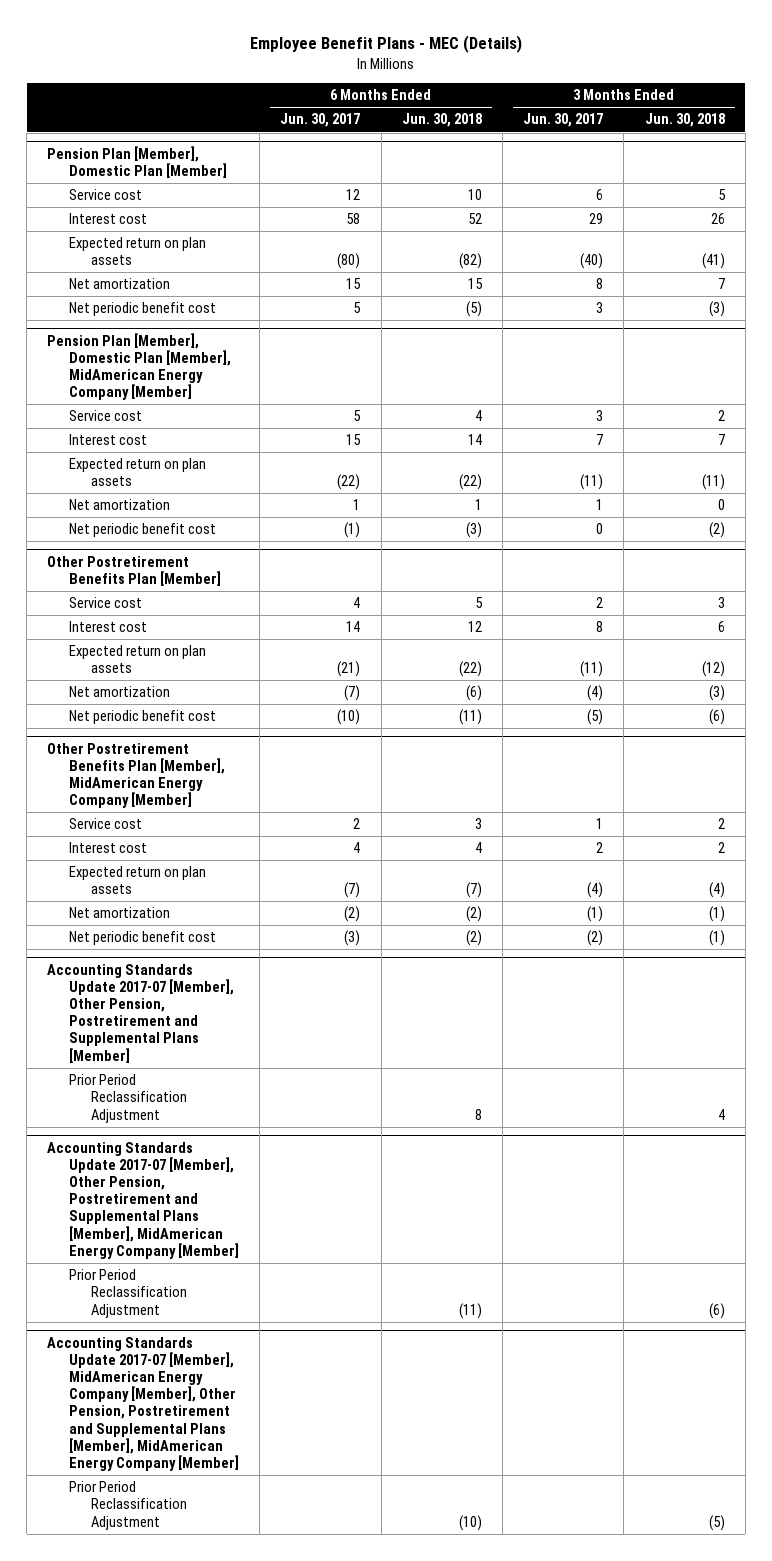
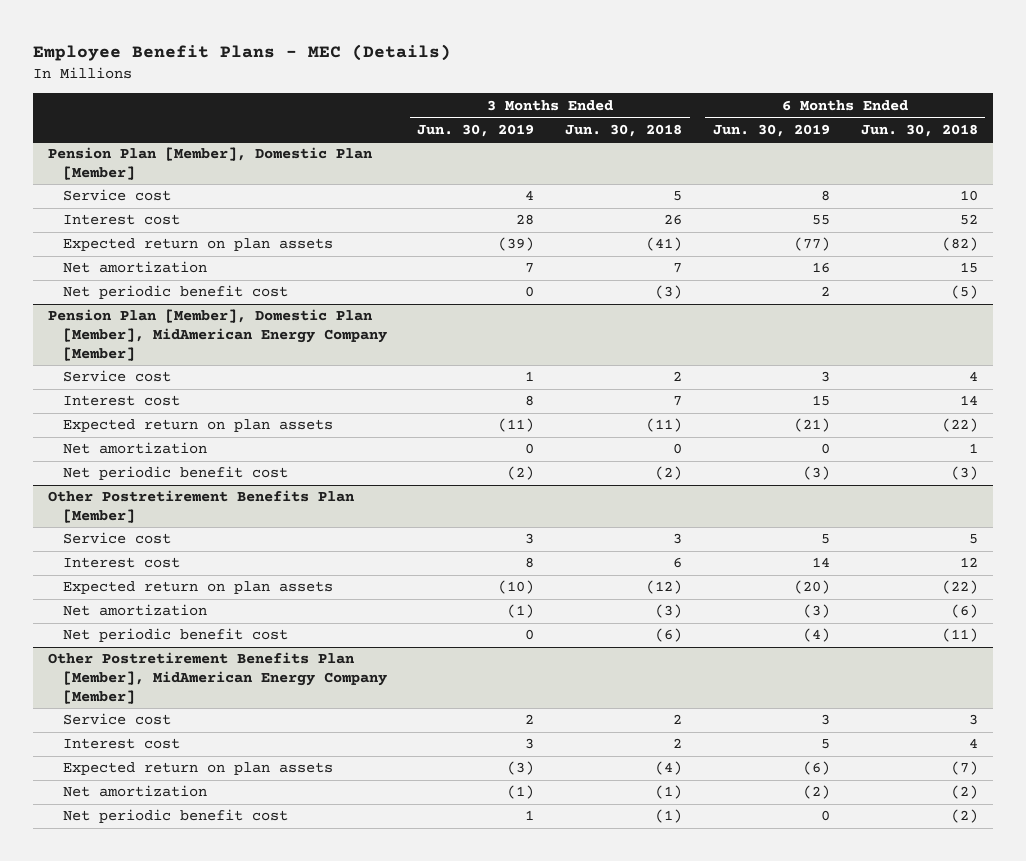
- | 6 Months Ended Jun. 30, 2017 | 6 Months Ended Jun. 30, 2018 | 3 Months Ended Jun. 30, 2017 | 3 Months Ended Jun. 30, 2018
+ | 3 Months Ended Jun. 30, 2019 | 3 Months Ended Jun. 30, 2018 | 6 Months Ended Jun. 30, 2019 | 6 Months Ended Jun. 30, 2018
- Accounting Standards Update 2017-07 [Member], Other Pension, Postretirement and Supplemental Plans [Member]
- Prior Period Reclassification Adjustment | | 8 | | 4
- Accounting Standards Update 2017-07 [Member], Other Pension, Postretirement and Supplemental Plans [Member], MidAmerican Energy Company [Member]
- Prior Period Reclassification Adjustment | | (11) | | (6)
- Accounting Standards Update 2017-07 [Member], MidAmerican Energy Company [Member], Other Pension, Postretirement and Supplemental Plans [Member], MidAmerican Energy Company [Member]
- Prior Period Reclassification Adjustment | | (10) | | (5)

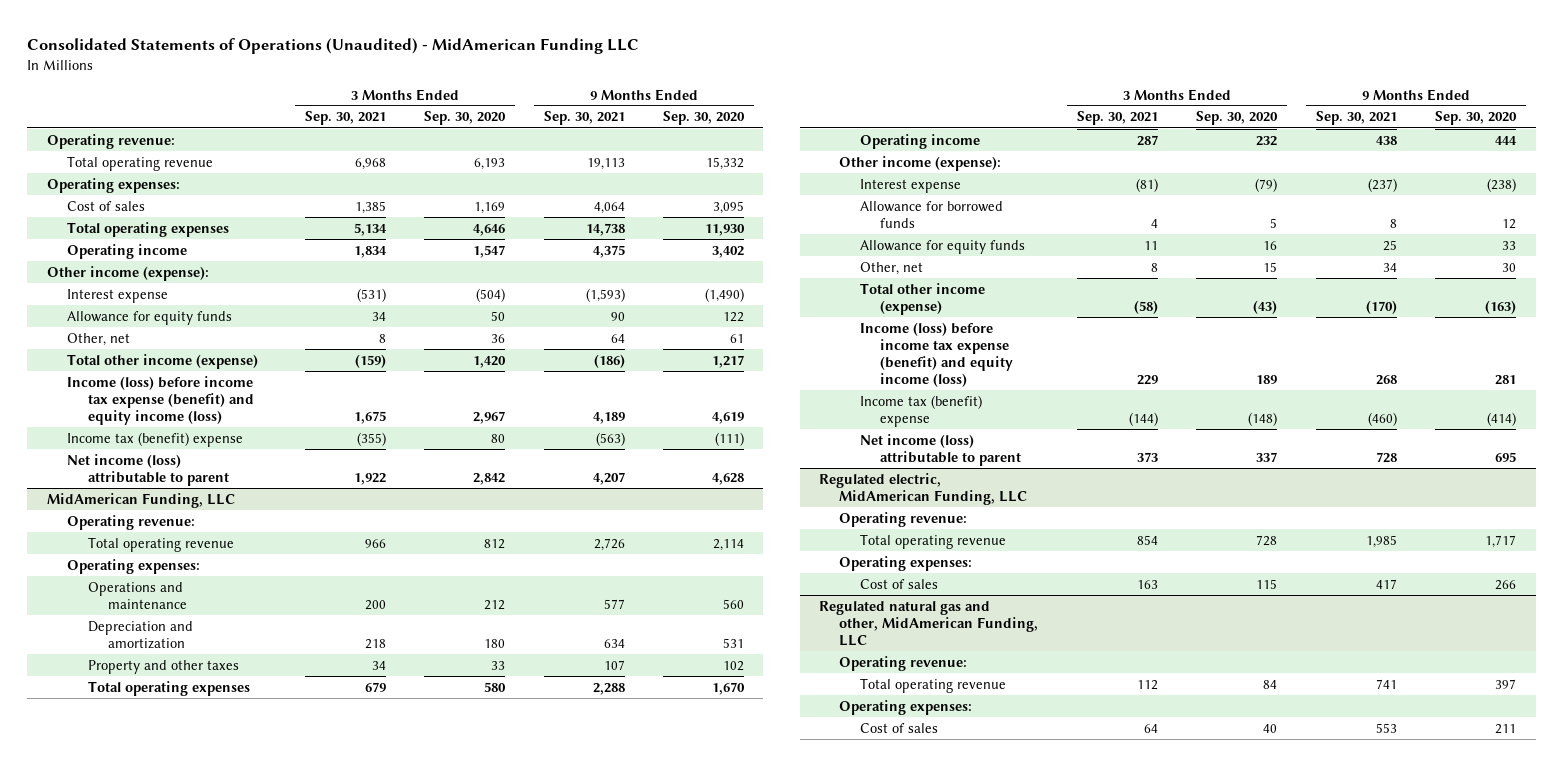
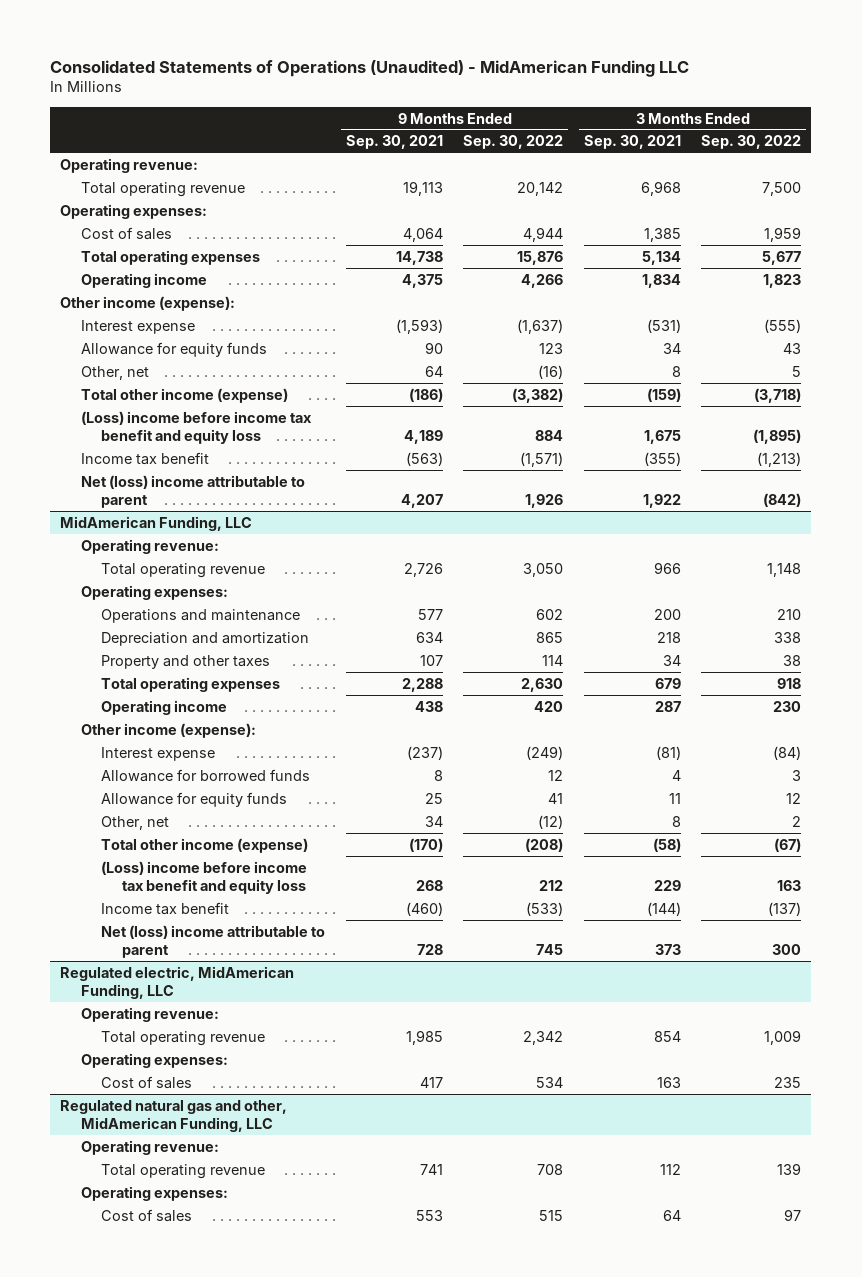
- | 3 Months Ended Sep. 30, 2021 | 3 Months Ended Sep. 30, 2020 | 9 Months Ended Sep. 30, 2021 | 9 Months Ended Sep. 30, 2020
+ | 9 Months Ended Sep. 30, 2021 | 9 Months Ended Sep. 30, 2022 | 3 Months Ended Sep. 30, 2021 | 3 Months Ended Sep. 30, 2022
- Income (loss) before income tax expense (benefit) and equity income (loss) | 1,675 | 2,967 | 4,189 | 4,619
- Income tax (benefit) expense | (355) | 80 | (563) | (111)
- Net income (loss) attributable to parent | 1,922 | 2,842 | 4,207 | 4,628
+ (Loss) income before income tax benefit and equity loss | 4,189 | 884 | 1,675 | (1,895)
+ Income tax benefit | (563) | (1,571) | (355) | (1,213)
+ Net (loss) income attributable to parent | 4,207 | 1,926 | 1,922 | (842)
@ MidAmerican Funding, LLC
- Income (loss) before income tax expense (benefit) and equity income (loss) | 229 | 189 | 268 | 281
- Income tax (benefit) expense | (144) | (148) | (460) | (414)
- Net income (loss) attributable to parent | 373 | 337 | 728 | 695
+ (Loss) income before income tax benefit and equity loss | 268 | 212 | 229 | 163
+ Income tax benefit | (460) | (533) | (144) | (137)
+ Net (loss) income attributable to parent | 728 | 745 | 373 | 300

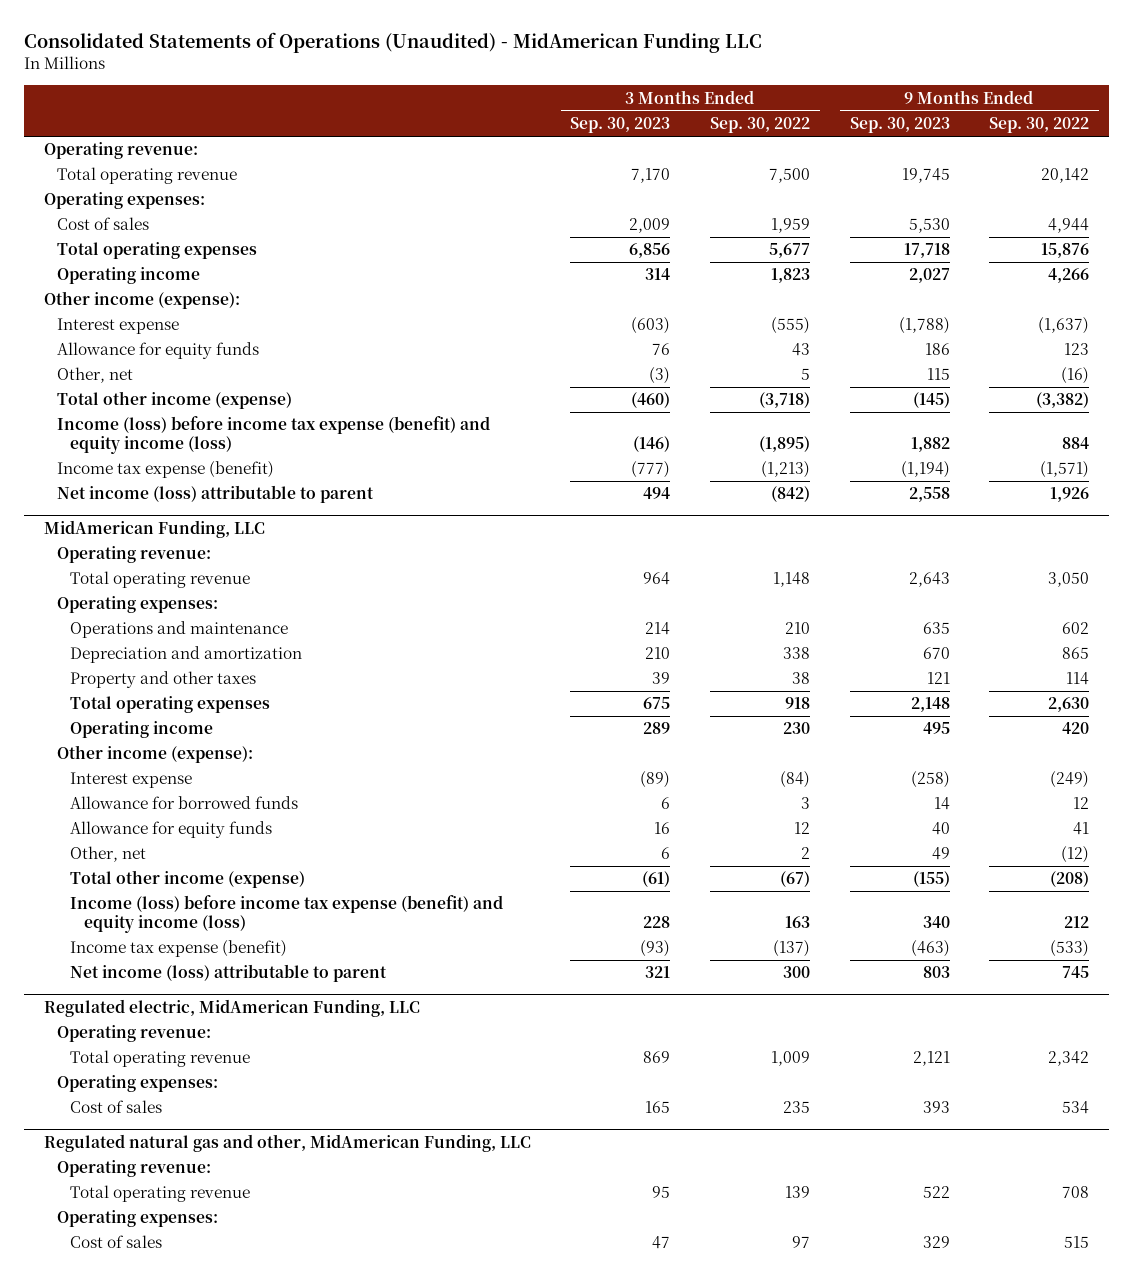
- | 9 Months Ended Sep. 30, 2021 | 9 Months Ended Sep. 30, 2022 | 3 Months Ended Sep. 30, 2021 | 3 Months Ended Sep. 30, 2022
+ | 3 Months Ended Sep. 30, 2023 | 3 Months Ended Sep. 30, 2022 | 9 Months Ended Sep. 30, 2023 | 9 Months Ended Sep. 30, 2022
- (Loss) income before income tax benefit and equity loss | 4,189 | 884 | 1,675 | (1,895)
- Income tax benefit | (563) | (1,571) | (355) | (1,213)
- Net (loss) income attributable to parent | 4,207 | 1,926 | 1,922 | (842)
+ Income (loss) before income tax expense (benefit) and equity income (loss) | (146) | (1,895) | 1,882 | 884
+ Income tax expense (benefit) | (777) | (1,213) | (1,194) | (1,571)
+ Net income (loss) attributable to parent | 494 | (842) | 2,558 | 1,926
@ MidAmerican Funding, LLC
- (Loss) income before income tax benefit and equity loss | 268 | 212 | 229 | 163
- Income tax benefit | (460) | (533) | (144) | (137)
- Net (loss) income attributable to parent | 728 | 745 | 373 | 300
+ Income (loss) before income tax expense (benefit) and equity income (loss) | 228 | 163 | 340 | 212
+ Income tax expense (benefit) | (93) | (137) | (463) | (533)
+ Net income (loss) attributable to parent | 321 | 300 | 803 | 745

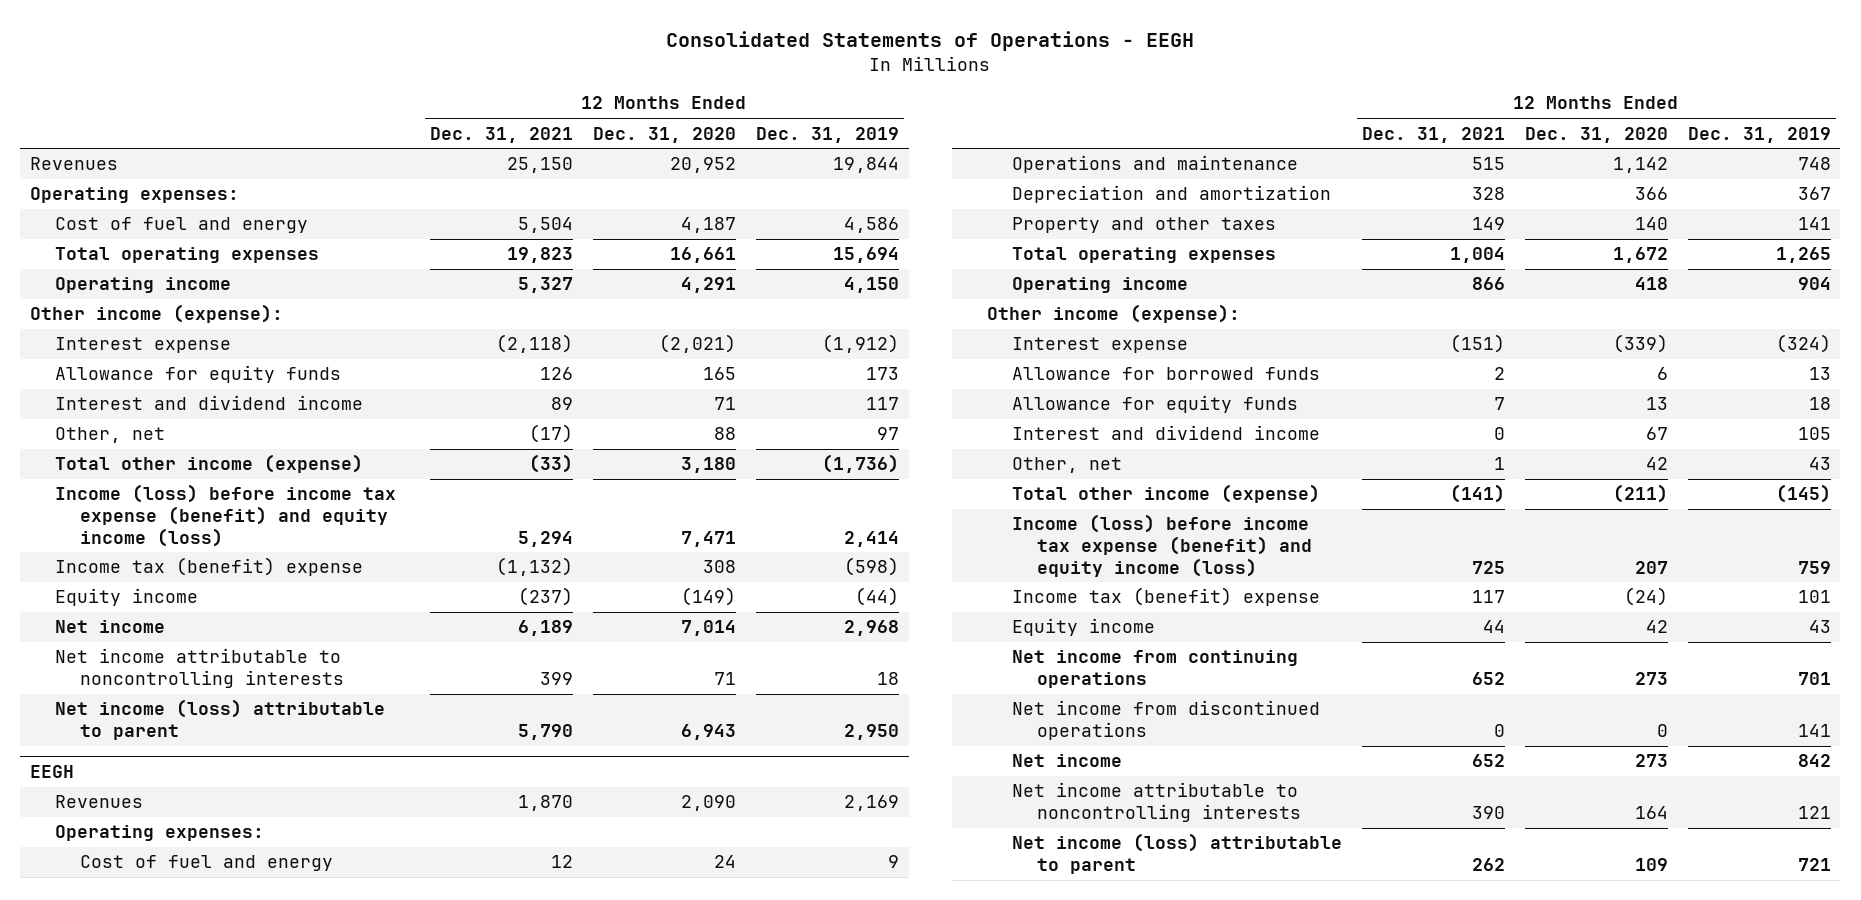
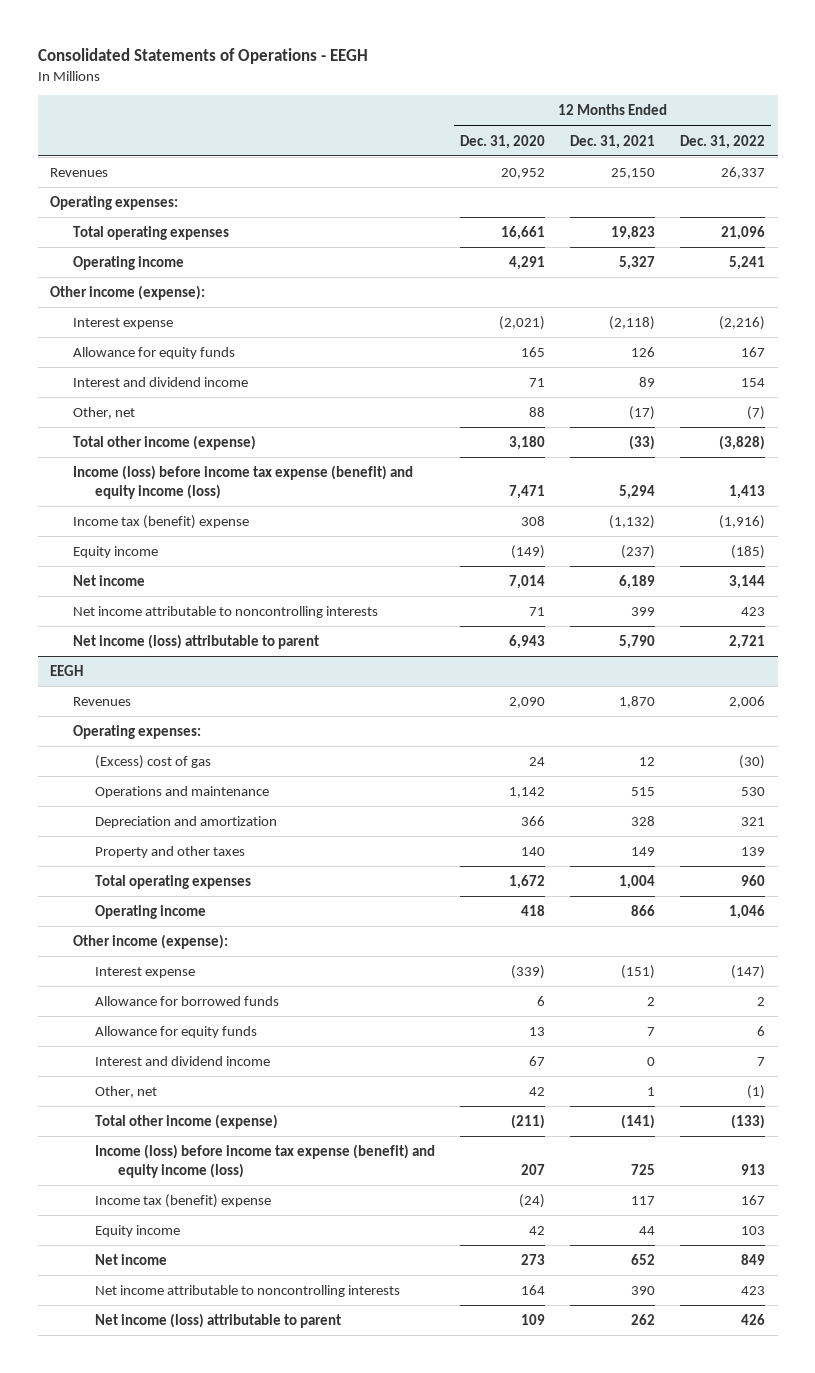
- | 12 Months Ended Dec. 31, 2021 | 12 Months Ended Dec. 31, 2020 | 12 Months Ended Dec. 31, 2019
+ | 12 Months Ended Dec. 31, 2020 | 12 Months Ended Dec. 31, 2021 | 12 Months Ended Dec. 31, 2022
- Cost of fuel and energy | 5,504 | 4,187 | 4,586
@ EEGH
- Cost of fuel and energy | 12 | 24 | 9
+ (Excess) cost of gas | 24 | 12 | (30)
- Net income from continuing operations | 652 | 273 | 701
- Net income from discontinued operations | 0 | 0 | 141

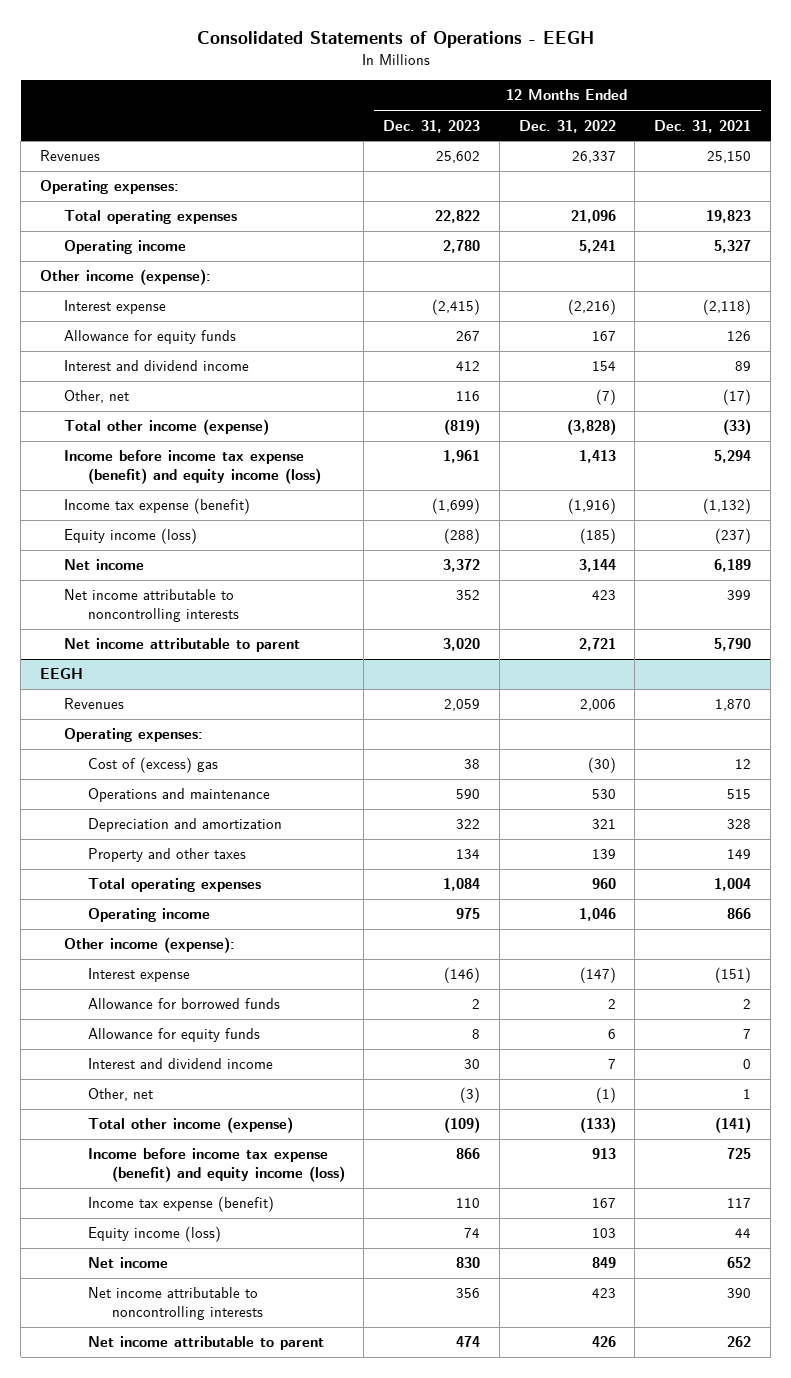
- | 12 Months Ended Dec. 31, 2020 | 12 Months Ended Dec. 31, 2021 | 12 Months Ended Dec. 31, 2022
+ | 12 Months Ended Dec. 31, 2023 | 12 Months Ended Dec. 31, 2022 | 12 Months Ended Dec. 31, 2021
- Income (loss) before income tax expense (benefit) and equity income (loss) | 7,471 | 5,294 | 1,413
- Income tax (benefit) expense | 308 | (1,132) | (1,916)
- Equity income | (149) | (237) | (185)
+ Income before income tax expense (benefit) and equity income (loss) | 1,961 | 1,413 | 5,294
+ Income tax expense (benefit) | (1,699) | (1,916) | (1,132)
+ Equity income (loss) | (288) | (185) | (237)
- Net income (loss) attributable to parent | 6,943 | 5,790 | 2,721
+ Net income attributable to parent | 3,020 | 2,721 | 5,790
@ EEGH
- (Excess) cost of gas | 24 | 12 | (30)
+ Cost of (excess) gas | 38 | (30) | 12
- Income (loss) before income tax expense (benefit) and equity income (loss) | 207 | 725 | 913
- Income tax (benefit) expense | (24) | 117 | 167
- Equity income | 42 | 44 | 103
+ Income before income tax expense (benefit) and equity income (loss) | 866 | 913 | 725
+ Income tax expense (benefit) | 110 | 167 | 117
+ Equity income (loss) | 74 | 103 | 44
- Net income (loss) attributable to parent | 109 | 262 | 426
+ Net income attributable to parent | 474 | 426 | 262

